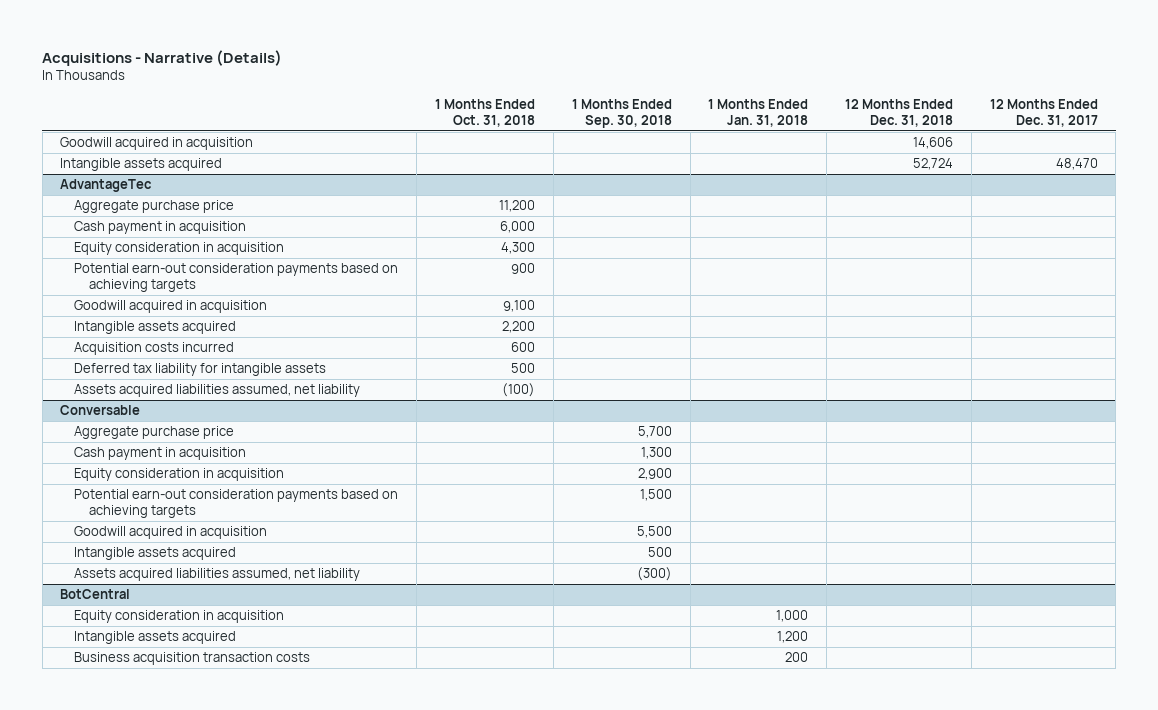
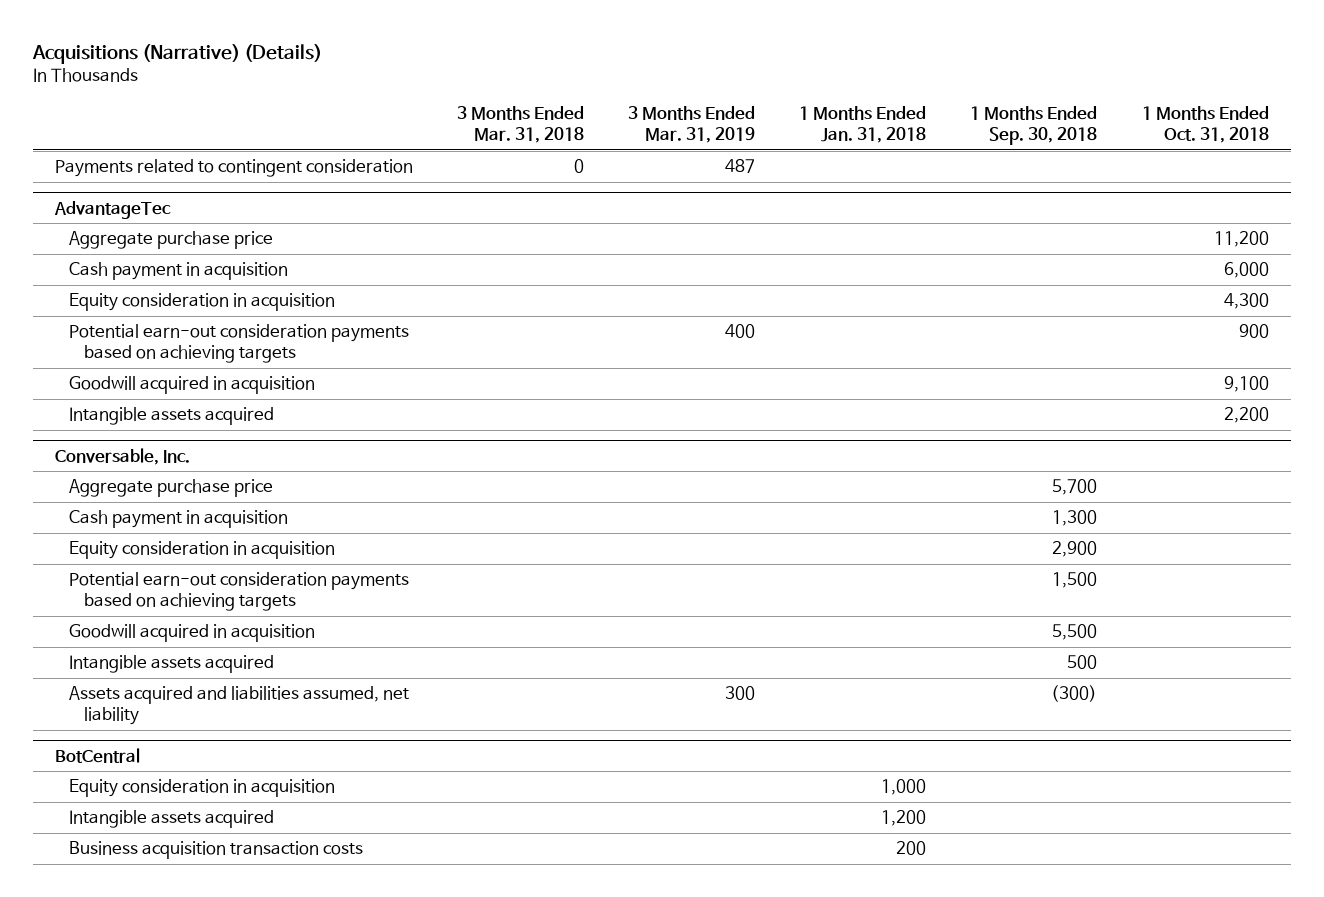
- Acquisitions - Narrative (Details)
+ Acquisitions (Narrative) (Details)
- | 1 Months Ended Oct. 31, 2018 | 1 Months Ended Sep. 30, 2018 | 1 Months Ended Jan. 31, 2018 | 12 Months Ended Dec. 31, 2018 | 12 Months Ended Dec. 31, 2017
+ | 3 Months Ended Mar. 31, 2018 | 3 Months Ended Mar. 31, 2019 | 1 Months Ended Jan. 31, 2018 | 1 Months Ended Sep. 30, 2018 | 1 Months Ended Oct. 31, 2018
- Goodwill acquired in acquisition | | | | 14,606 |
- Intangible assets acquired | | | | 52,724 | 48,470
+ Payments related to contingent consideration | 0 | 487 | | |
@ AdvantageTec
- Acquisition costs incurred | 600 | | | |
- Deferred tax liability for intangible assets | 500 | | | |
- Assets acquired liabilities assumed, net liability | (100) | | | |
- Conversable
+ Conversable, Inc.
- Assets acquired liabilities assumed, net liability | | (300) | | |
+ Assets acquired and liabilities assumed, net liability | | 300 | | (300) |

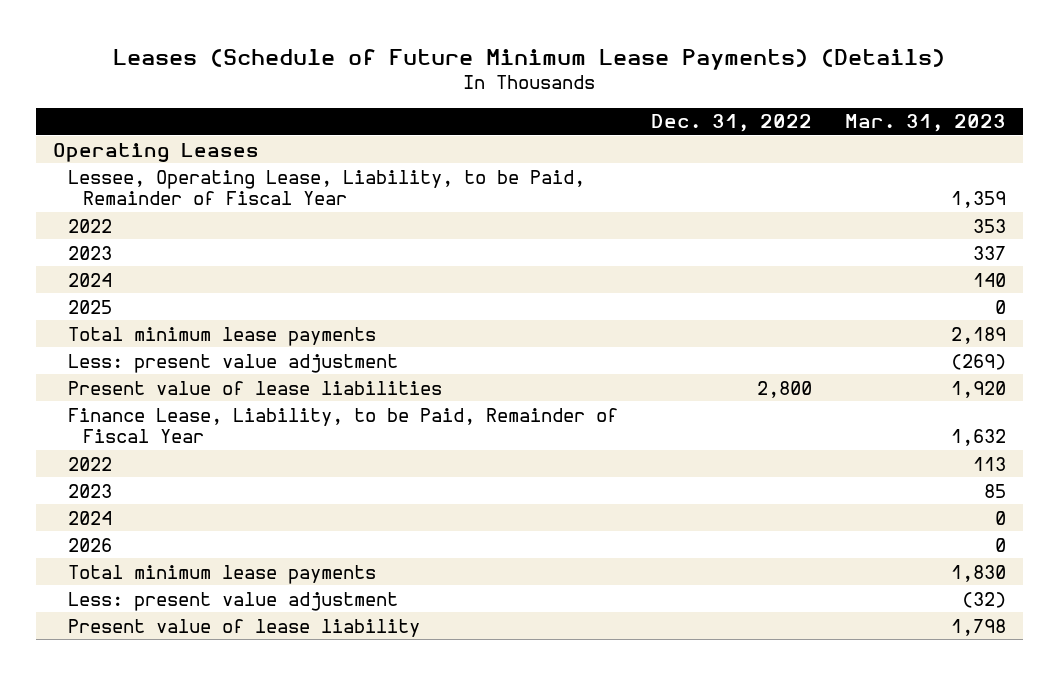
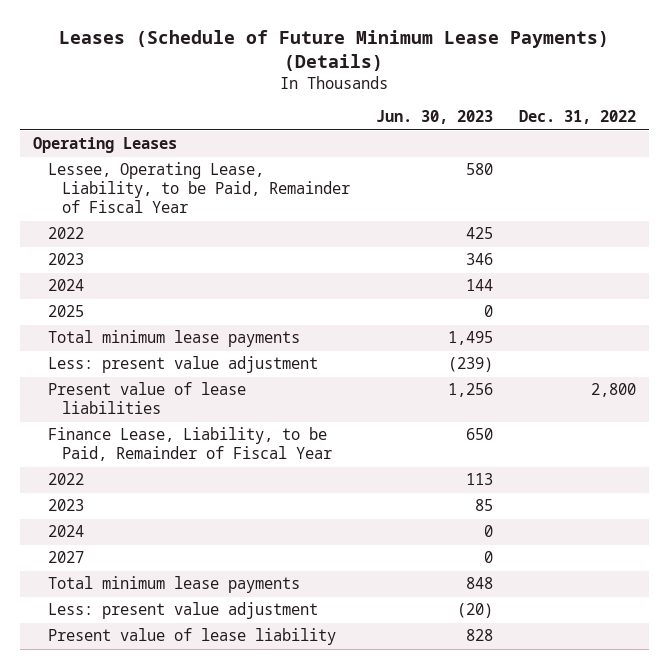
- | Dec. 31, 2022 | Mar. 31, 2023
+ | Jun. 30, 2023 | Dec. 31, 2022
- 2026 | | 0
+ 2027 | 0 |

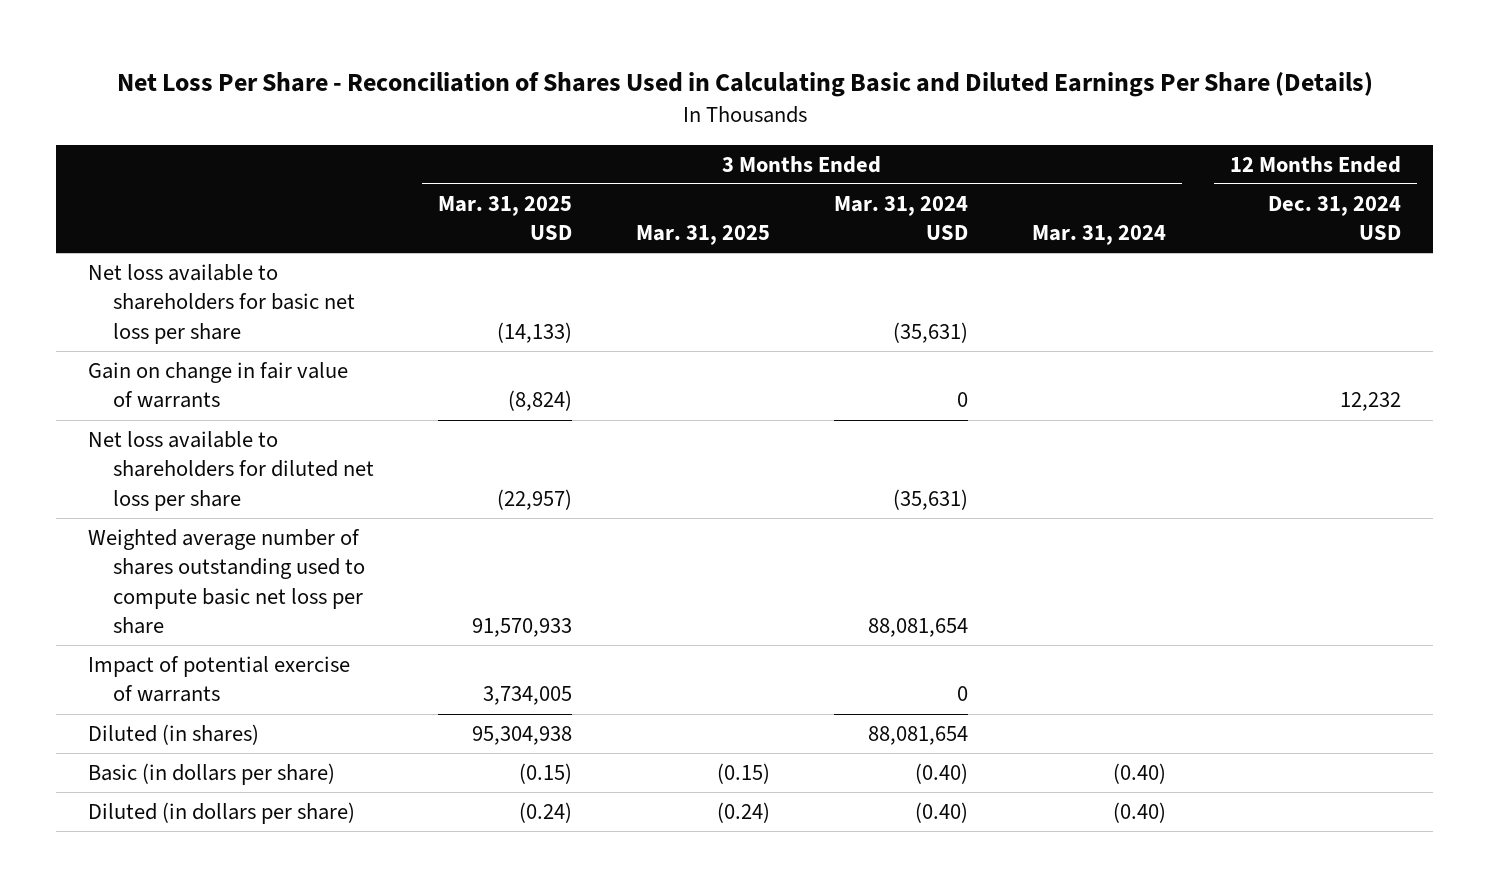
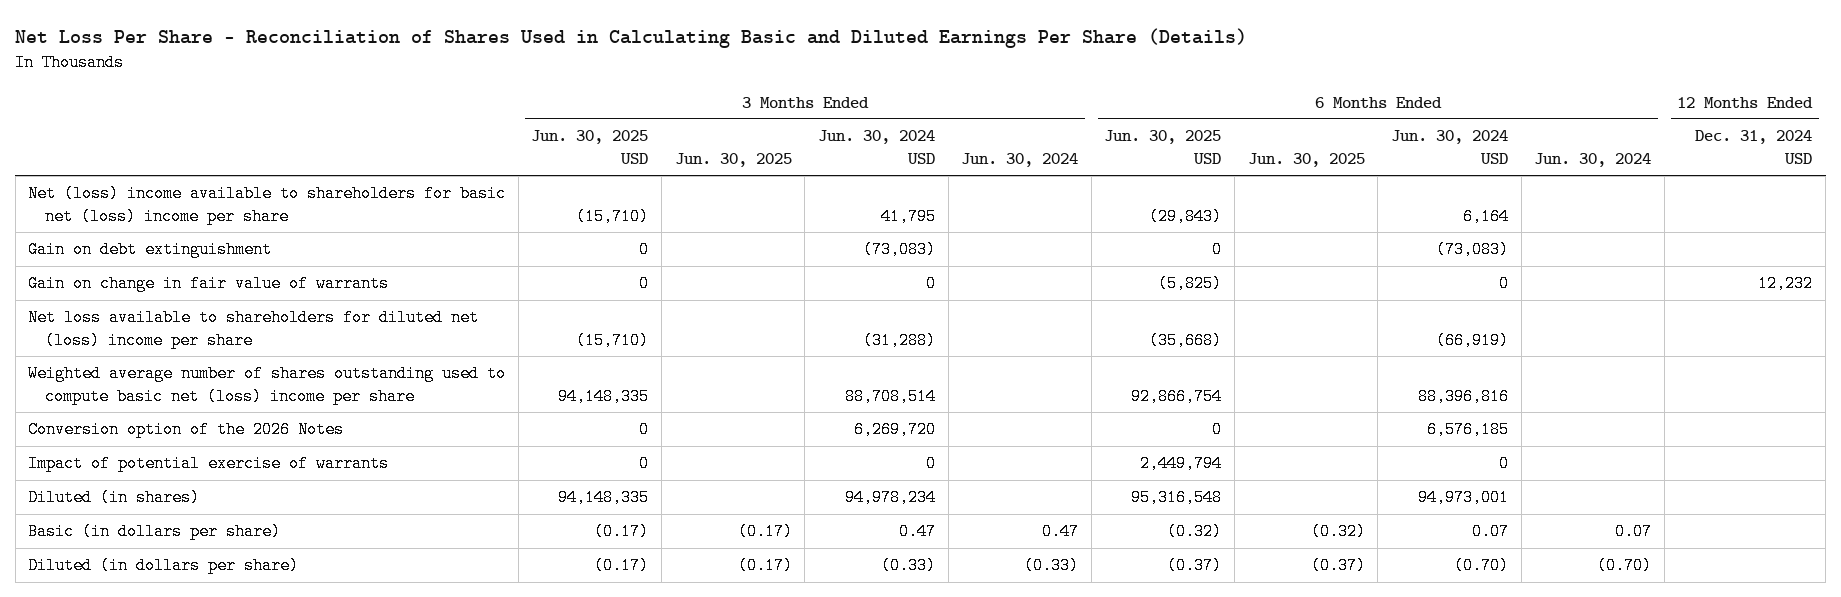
- | 3 Months Ended Mar. 31, 2025 USD | 3 Months Ended Mar. 31, 2025 | 3 Months Ended Mar. 31, 2024 USD | 3 Months Ended Mar. 31, 2024 | 12 Months Ended Dec. 31, 2024 USD
+ | 3 Months Ended Jun. 30, 2025 USD | 3 Months Ended Jun. 30, 2025 | 3 Months Ended Jun. 30, 2024 USD | 3 Months Ended Jun. 30, 2024 | 6 Months Ended Jun. 30, 2025 USD | 6 Months Ended Jun. 30, 2025 | 6 Months Ended Jun. 30, 2024 USD | 6 Months Ended Jun. 30, 2024 | 12 Months Ended Dec. 31, 2024 USD
- Net loss available to shareholders for basic net loss per share | (14,133) | | (35,631) | |
+ Net (loss) income available to shareholders for basic net (loss) income per share | (15,710) | | 41,795 | | (29,843) | | 6,164 | |
+ Gain on debt extinguishment | 0 | | (73,083) | | 0 | | (73,083) | |
- Net loss available to shareholders for diluted net loss per share | (22,957) | | (35,631) | |
- Weighted average number of shares outstanding used to compute basic net loss per share | 91,570,933 | | 88,081,654 | |
+ Net loss available to shareholders for diluted net (loss) income per share | (15,710) | | (31,288) | | (35,668) | | (66,919) | |
+ Weighted average number of shares outstanding used to compute basic net (loss) income per share | 94,148,335 | | 88,708,514 | | 92,866,754 | | 88,396,816 | |
+ Conversion option of the 2026 Notes | 0 | | 6,269,720 | | 0 | | 6,576,185 | |

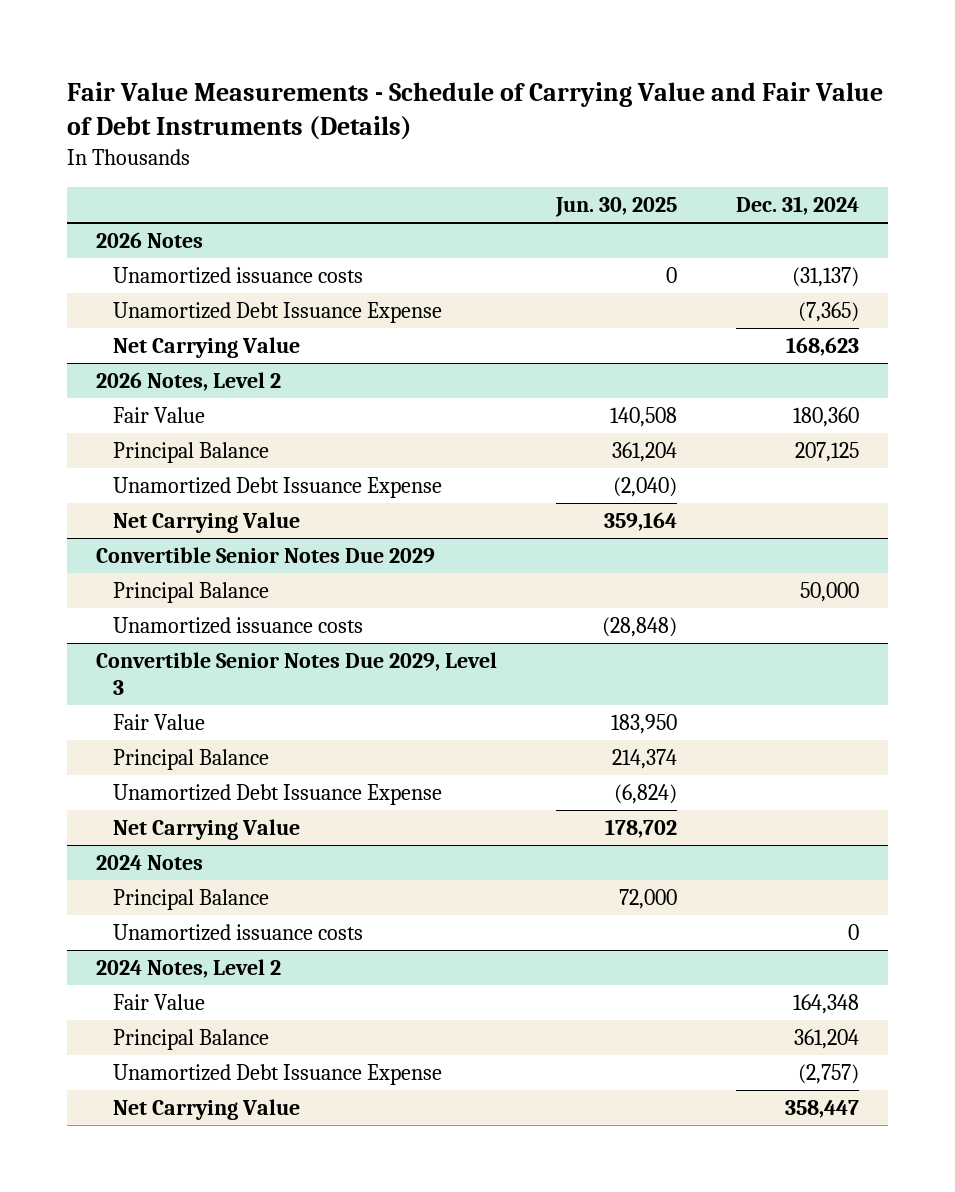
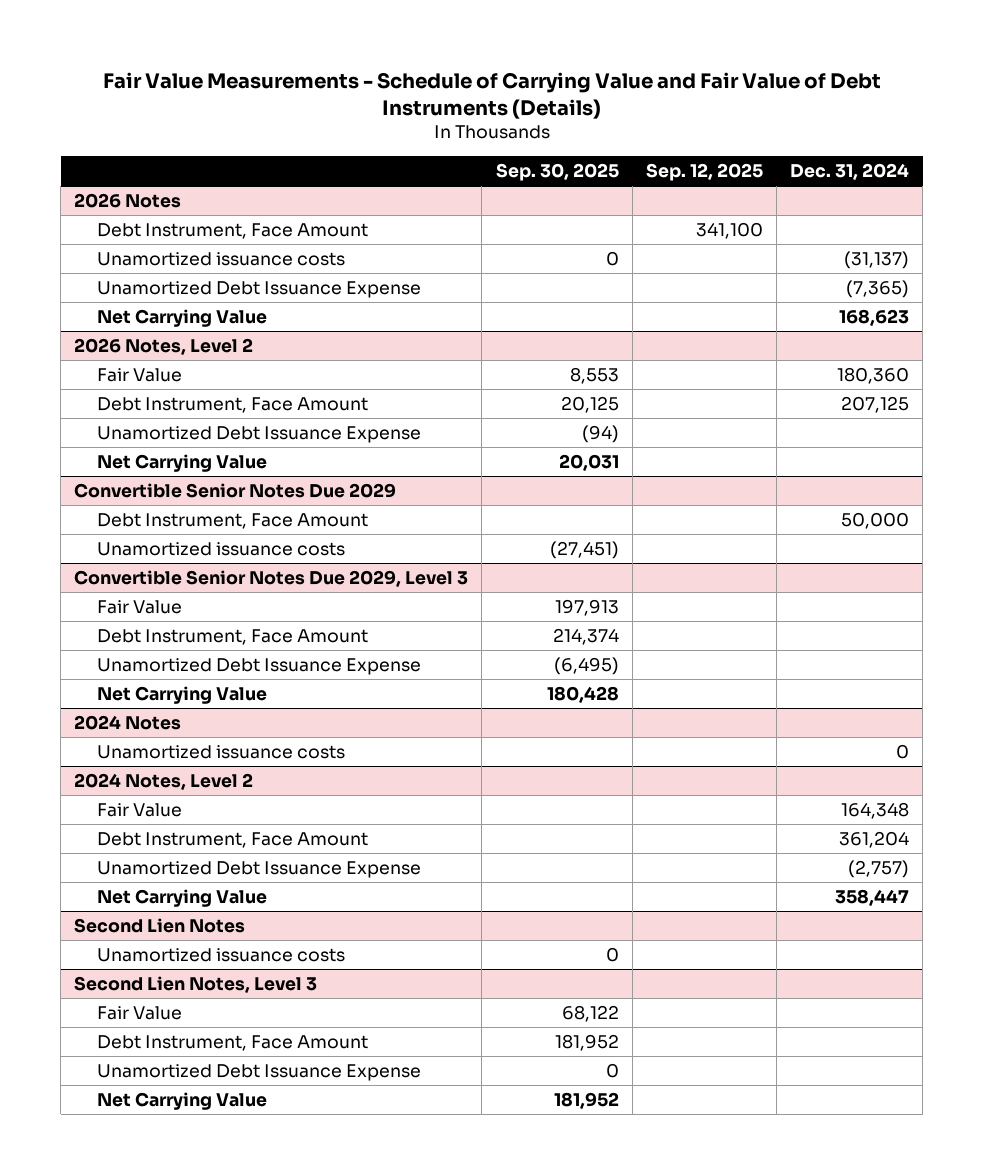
- | Jun. 30, 2025 | Dec. 31, 2024
+ | Sep. 30, 2025 | Sep. 12, 2025 | Dec. 31, 2024
@ 2026 Notes
+ Debt Instrument, Face Amount | | 341,100 |
@ 2026 Notes, Level 2
- Principal Balance | 361,204 | 207,125
+ Debt Instrument, Face Amount | 20,125 | | 207,125
@ Convertible Senior Notes Due 2029
- Principal Balance | | 50,000
+ Debt Instrument, Face Amount | | | 50,000
@ Convertible Senior Notes Due 2029, Level 3
- Principal Balance | 214,374 |
+ Debt Instrument, Face Amount | 214,374 | |
@ 2024 Notes
- Principal Balance | 72,000 |
@ 2024 Notes, Level 2
- Principal Balance | | 361,204
+ Debt Instrument, Face Amount | | | 361,204
+ Second Lien Notes
+ Unamortized issuance costs | 0 | |
+ Second Lien Notes, Level 3
+ Fair Value | 68,122 | |
+ Debt Instrument, Face Amount | 181,952 | |
+ Unamortized Debt Issuance Expense | 0 | |
+ Net Carrying Value | 181,952 | |

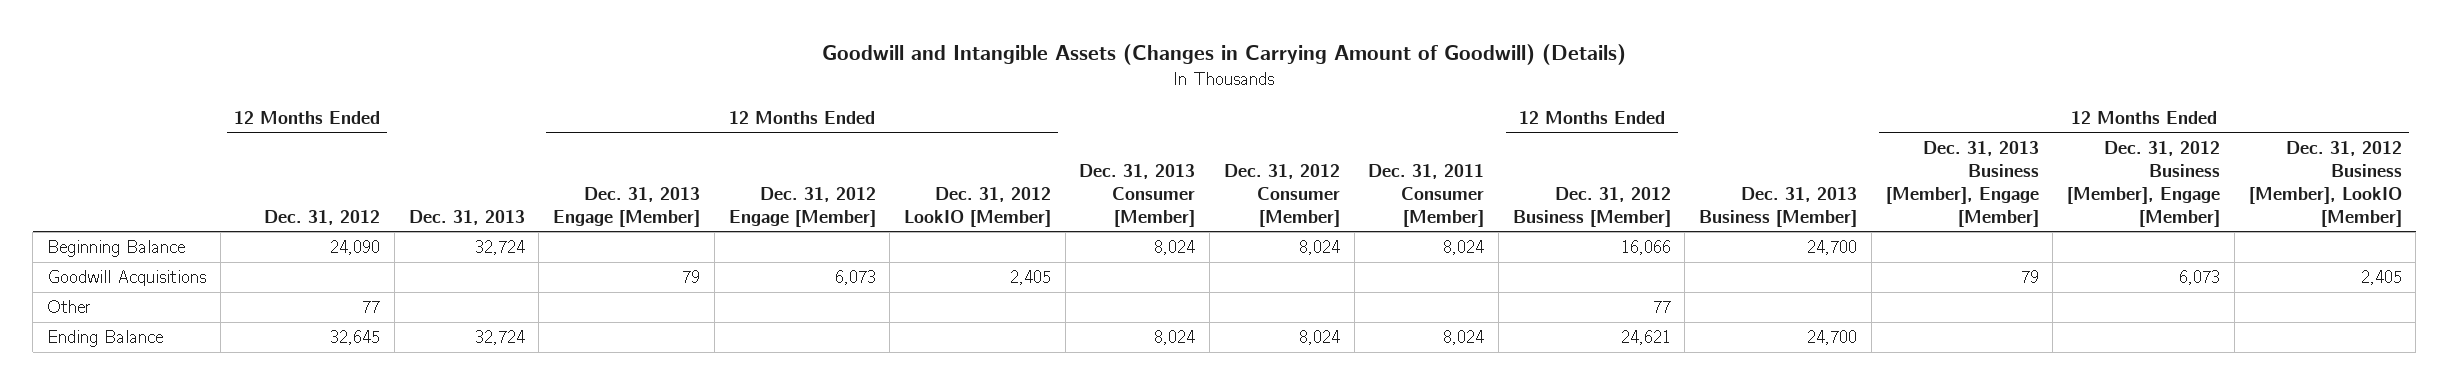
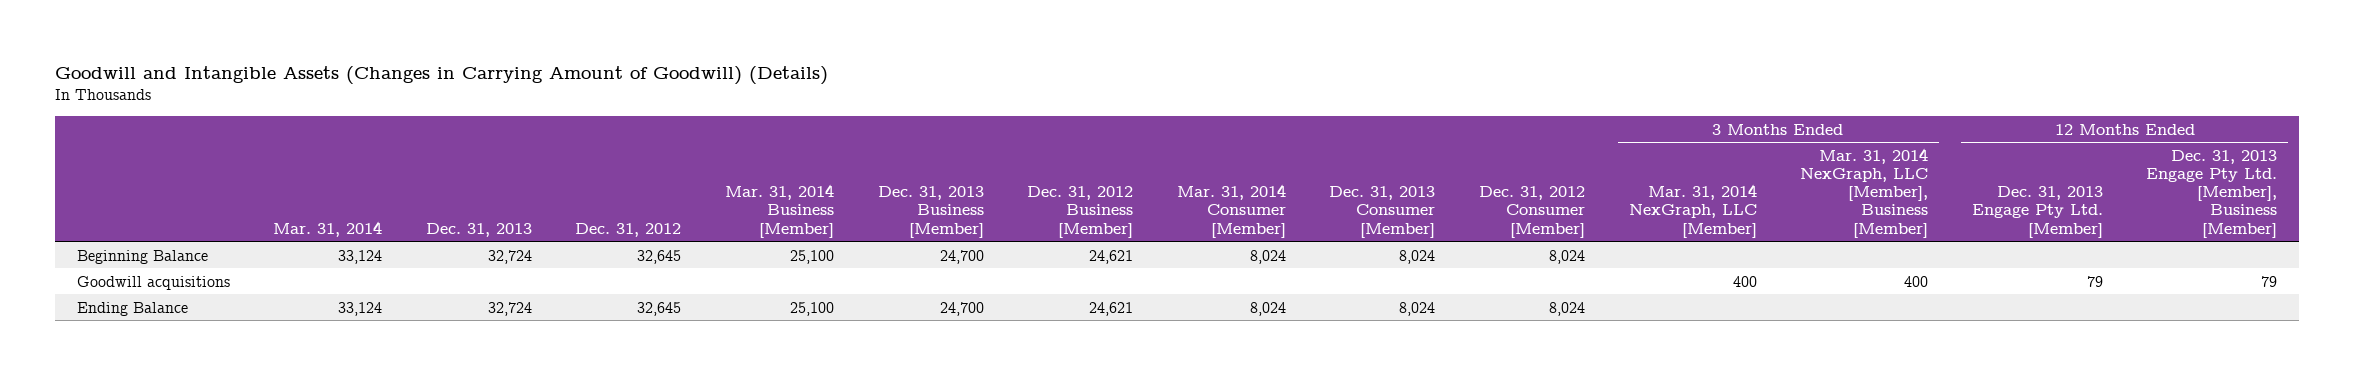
- | 12 Months Ended Dec. 31, 2012 | Dec. 31, 2013 | 12 Months Ended Dec. 31, 2013 Engage [Member] | 12 Months Ended Dec. 31, 2012 Engage [Member] | 12 Months Ended Dec. 31, 2012 LookIO [Member] | Dec. 31, 2013 Consumer [Member] | Dec. 31, 2012 Consumer [Member] | Dec. 31, 2011 Consumer [Member] | 12 Months Ended Dec. 31, 2012 Business [Member] | Dec. 31, 2013 Business [Member] | 12 Months Ended Dec. 31, 2013 Business [Member], Engage [Member] | 12 Months Ended Dec. 31, 2012 Business [Member], Engage [Member] | 12 Months Ended Dec. 31, 2012 Business [Member], LookIO [Member]
+ | Mar. 31, 2014 | Dec. 31, 2013 | Dec. 31, 2012 | Mar. 31, 2014 Business [Member] | Dec. 31, 2013 Business [Member] | Dec. 31, 2012 Business [Member] | Mar. 31, 2014 Consumer [Member] | Dec. 31, 2013 Consumer [Member] | Dec. 31, 2012 Consumer [Member] | 3 Months Ended Mar. 31, 2014 NexGraph, LLC [Member] | 3 Months Ended Mar. 31, 2014 NexGraph, LLC [Member], Business [Member] | 12 Months Ended Dec. 31, 2013 Engage Pty Ltd. [Member] | 12 Months Ended Dec. 31, 2013 Engage Pty Ltd. [Member], Business [Member]
- Goodwill Acquisitions | | | 79 | 6,073 | 2,405 | | | | | | 79 | 6,073 | 2,405
- Other | 77 | | | | | | | | 77 | | | |
+ Goodwill acquisitions | | | | | | | | | | 400 | 400 | 79 | 79

